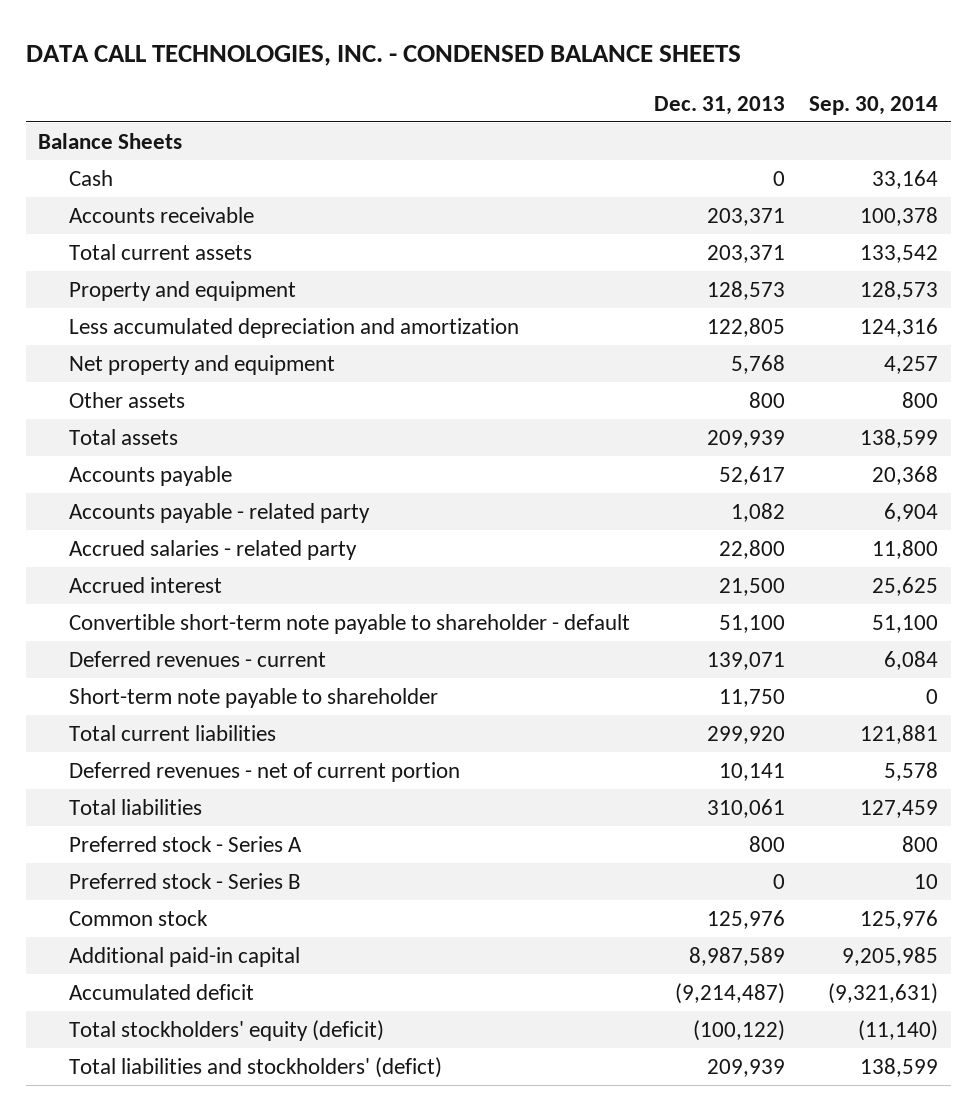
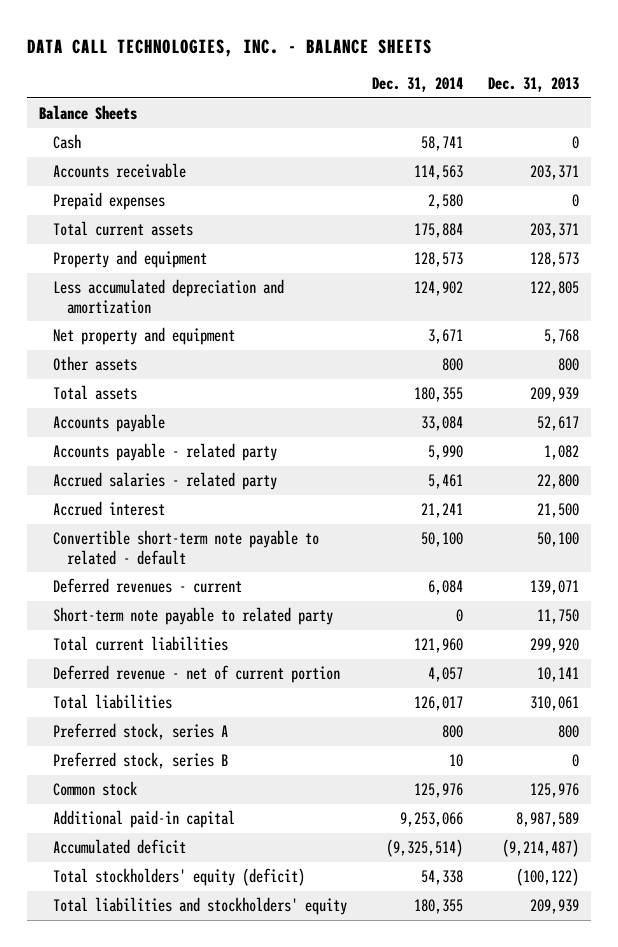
- DATA CALL TECHNOLOGIES, INC. - CONDENSED BALANCE SHEETS
+ DATA CALL TECHNOLOGIES, INC. - BALANCE SHEETS
- | Dec. 31, 2013 | Sep. 30, 2014
+ | Dec. 31, 2014 | Dec. 31, 2013
+ Prepaid expenses | 2,580 | 0
- Convertible short-term note payable to shareholder - default | 51,100 | 51,100
+ Convertible short-term note payable to related - default | 50,100 | 50,100
- Short-term note payable to shareholder | 11,750 | 0
+ Short-term note payable to related party | 0 | 11,750
- Deferred revenues - net of current portion | 10,141 | 5,578
+ Deferred revenue - net of current portion | 4,057 | 10,141
- Preferred stock - Series A | 800 | 800
- Preferred stock - Series B | 0 | 10
+ Preferred stock, series A | 800 | 800
+ Preferred stock, series B | 10 | 0
- Total liabilities and stockholders' (defict) | 209,939 | 138,599
+ Total liabilities and stockholders' equity | 180,355 | 209,939

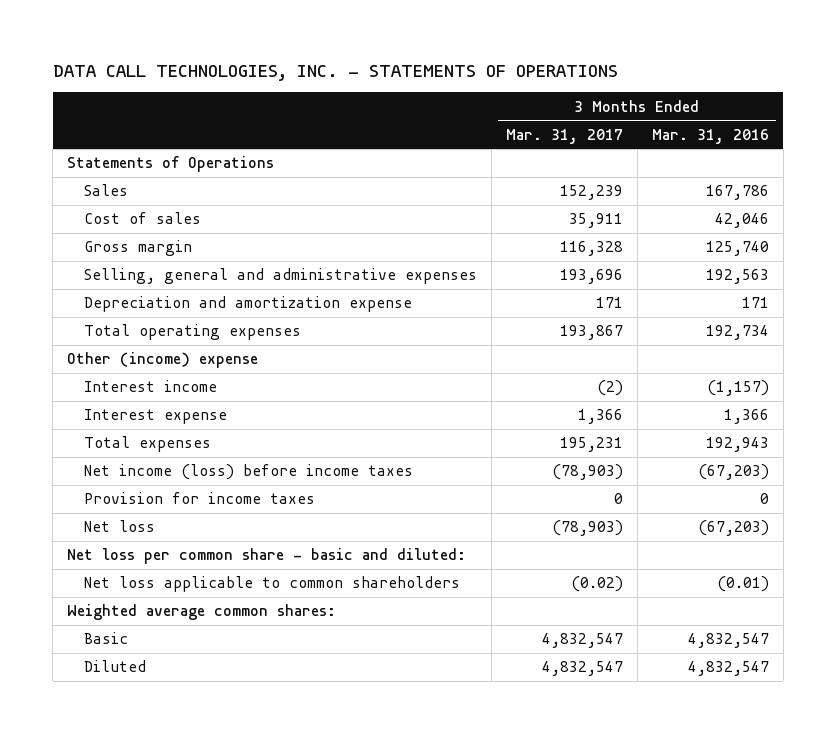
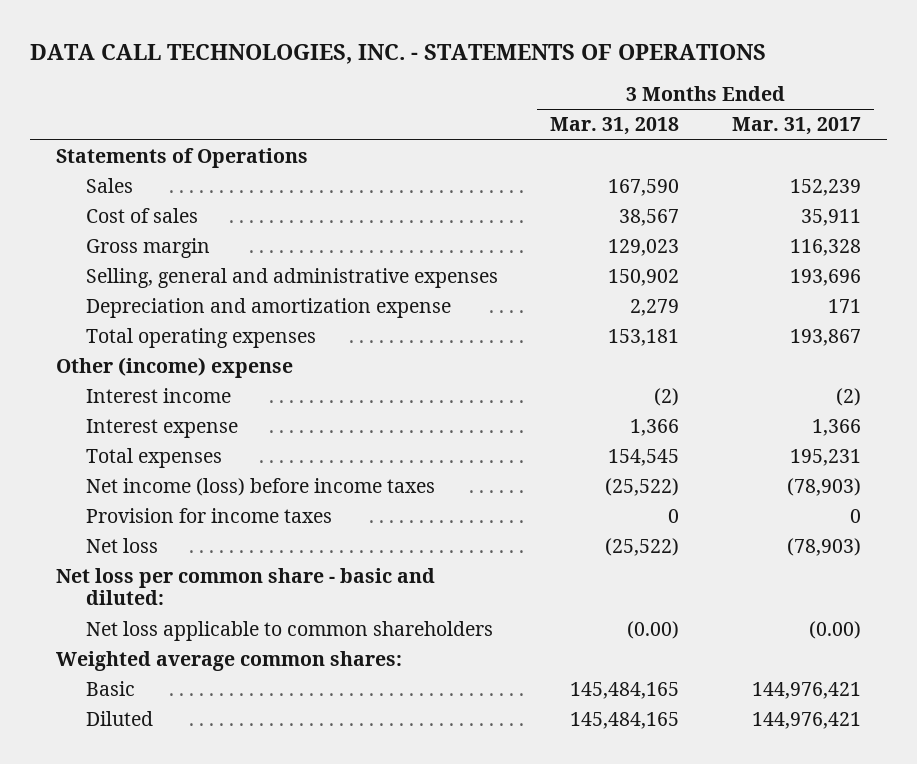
- | 3 Months Ended Mar. 31, 2017 | 3 Months Ended Mar. 31, 2016
+ | 3 Months Ended Mar. 31, 2018 | 3 Months Ended Mar. 31, 2017
- Net loss applicable to common shareholders | (0.02) | (0.01)
+ Net loss applicable to common shareholders | (0.00) | (0.00)
- Basic | 4,832,547 | 4,832,547
- Diluted | 4,832,547 | 4,832,547
+ Basic | 145,484,165 | 144,976,421
+ Diluted | 145,484,165 | 144,976,421

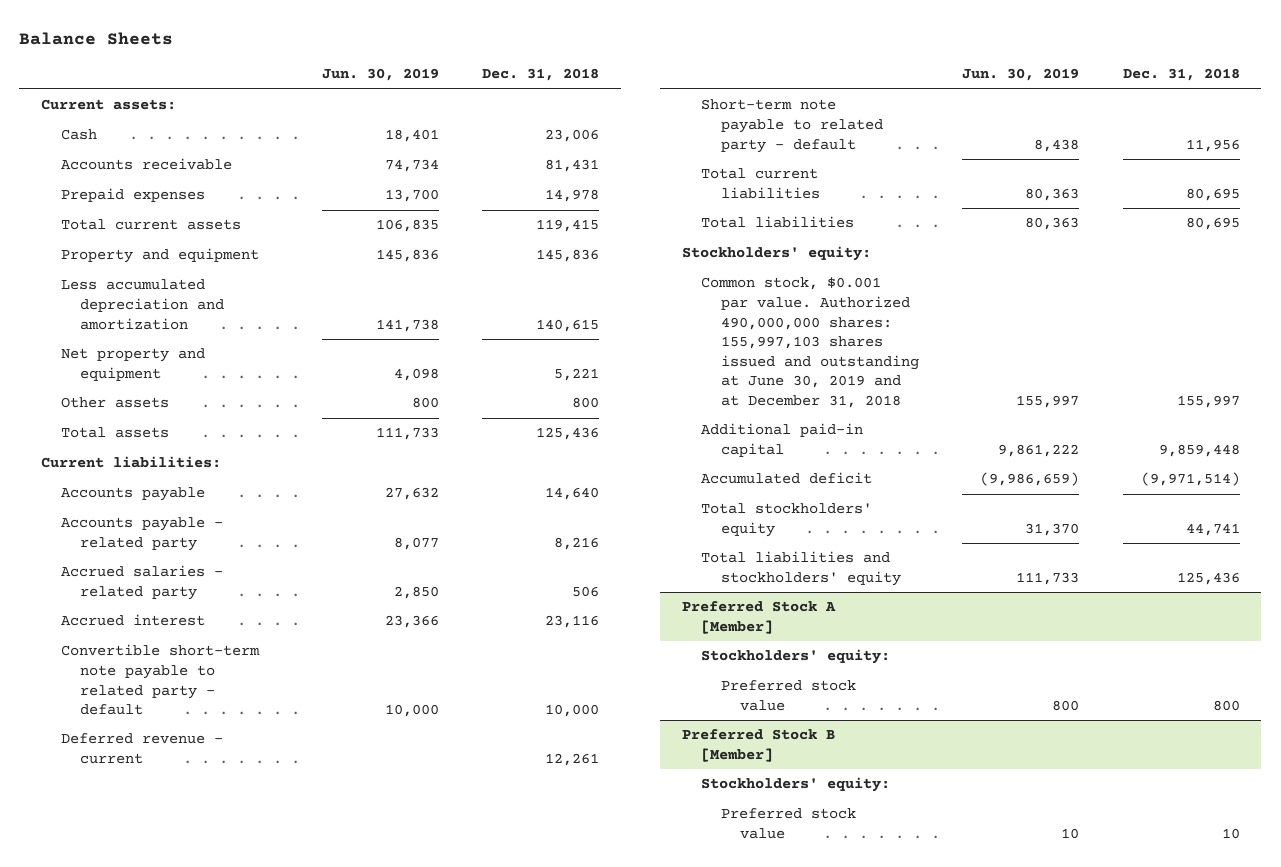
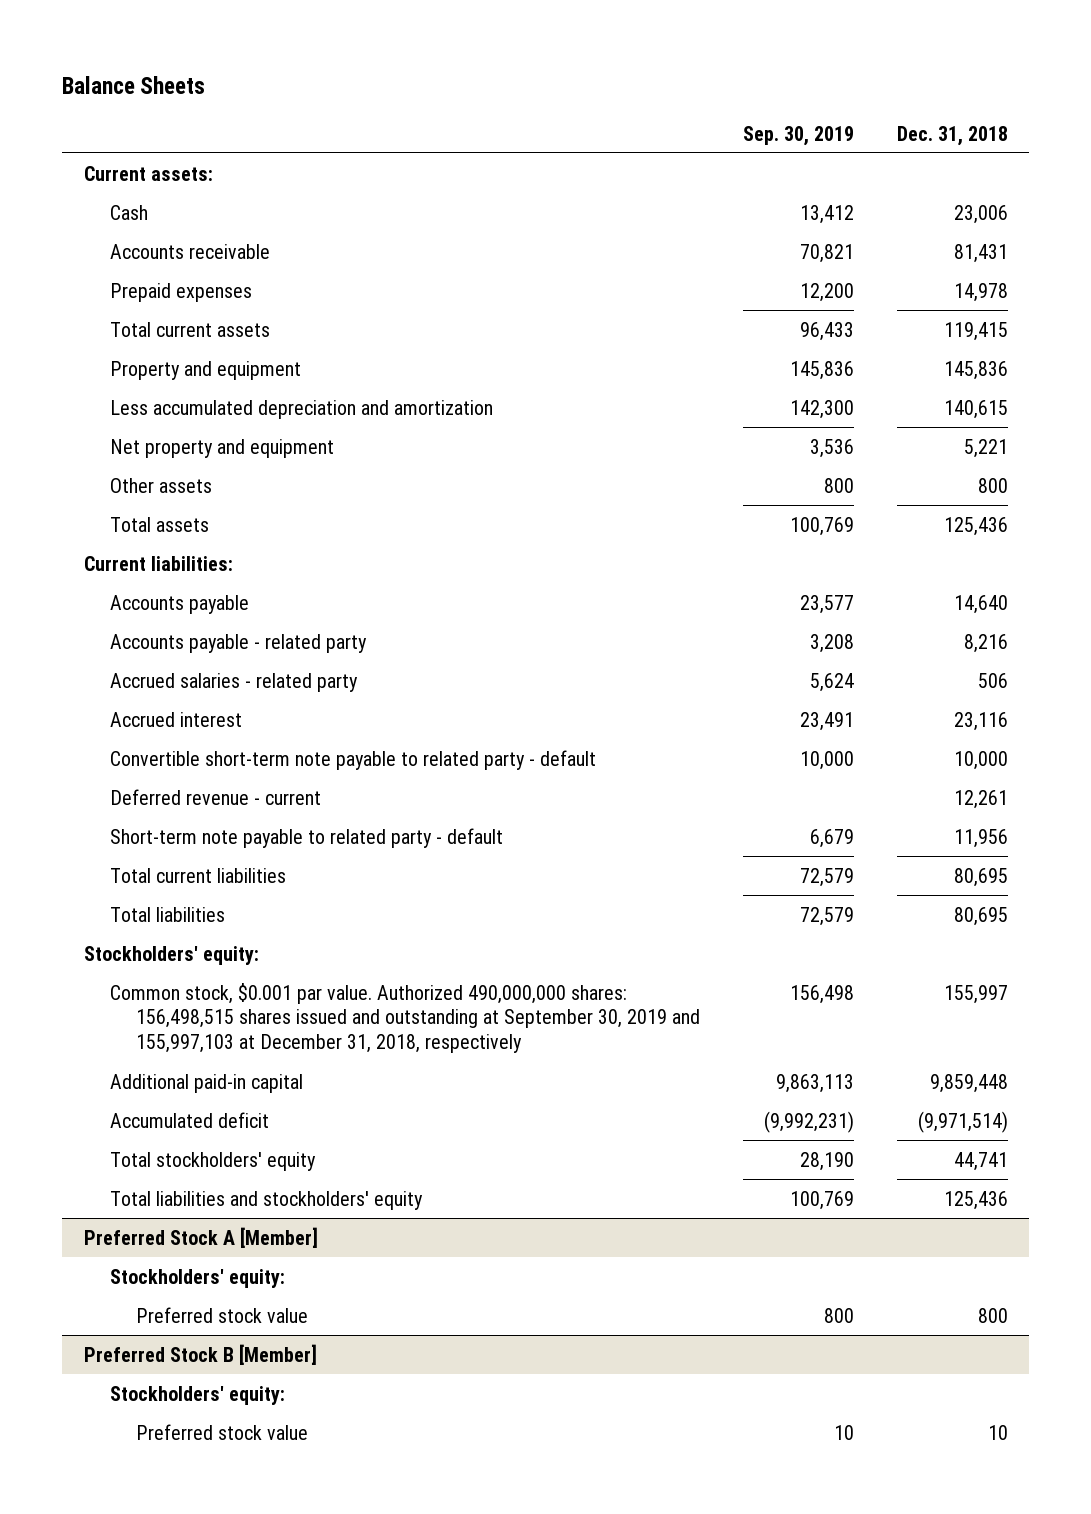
- | Jun. 30, 2019 | Dec. 31, 2018
+ | Sep. 30, 2019 | Dec. 31, 2018
- Common stock, $0.001 par value. Authorized 490,000,000 shares: 155,997,103 shares issued and outstanding at June 30, 2019 and at December 31, 2018 | 155,997 | 155,997
+ Common stock, $0.001 par value. Authorized 490,000,000 shares: 156,498,515 shares issued and outstanding at September 30, 2019 and 155,997,103 at December 31, 2018, respectively | 156,498 | 155,997

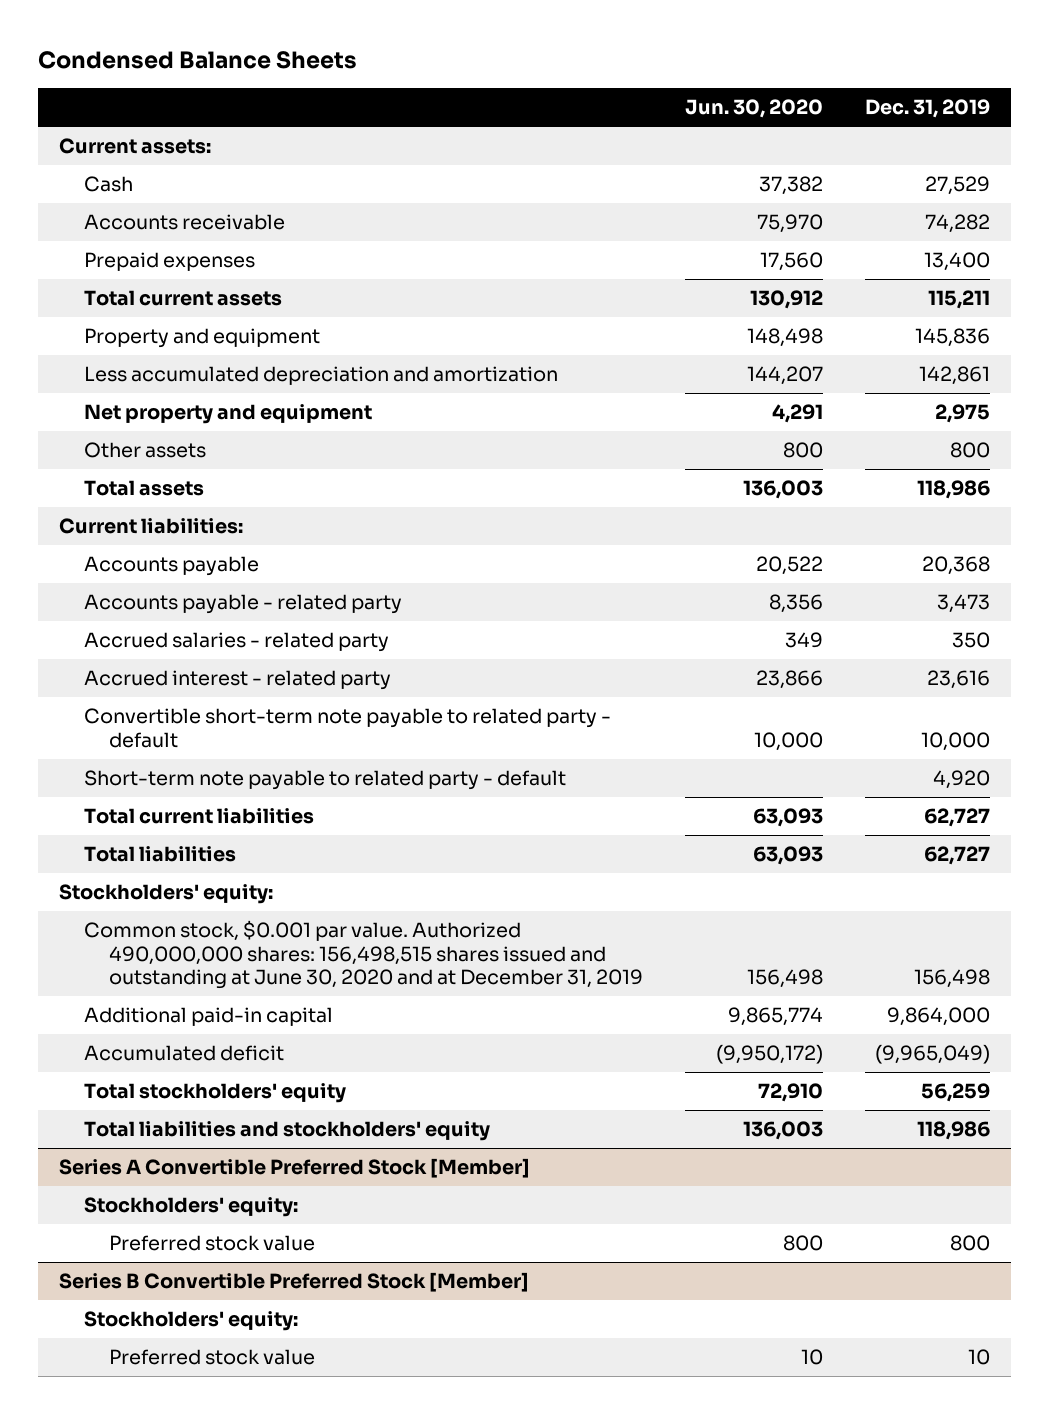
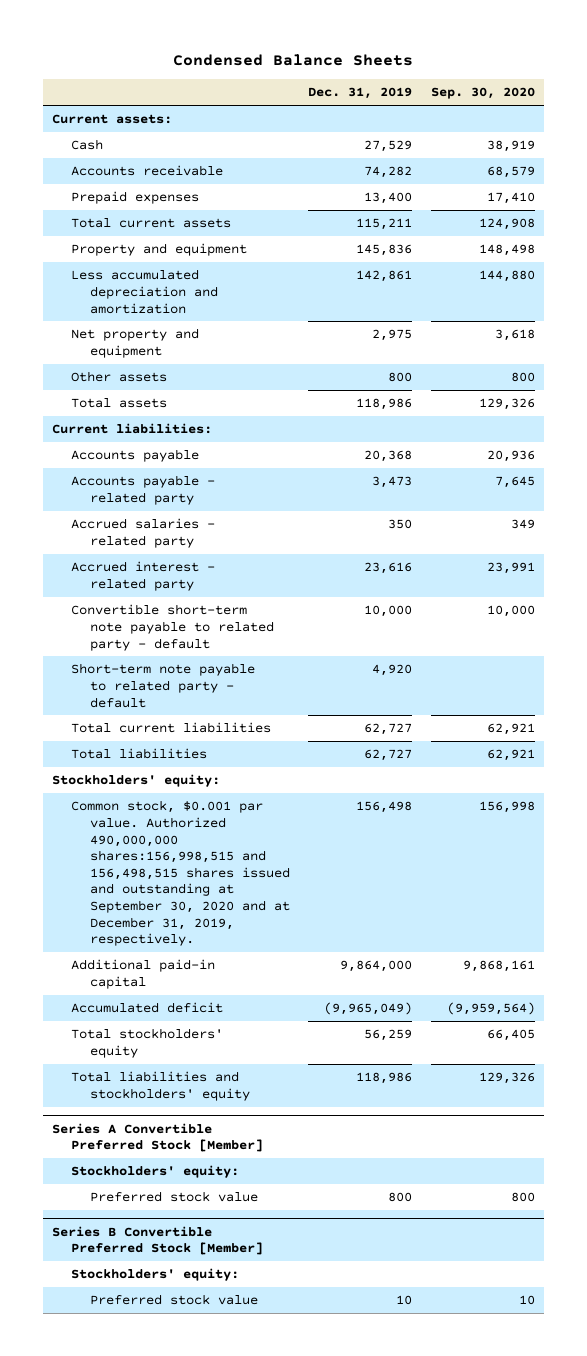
- | Jun. 30, 2020 | Dec. 31, 2019
+ | Dec. 31, 2019 | Sep. 30, 2020
- Common stock, $0.001 par value. Authorized 490,000,000 shares: 156,498,515 shares issued and outstanding at June 30, 2020 and at December 31, 2019 | 156,498 | 156,498
+ Common stock, $0.001 par value. Authorized 490,000,000 shares:156,998,515 and 156,498,515 shares issued and outstanding at September 30, 2020 and at December 31, 2019, respectively. | 156,498 | 156,998

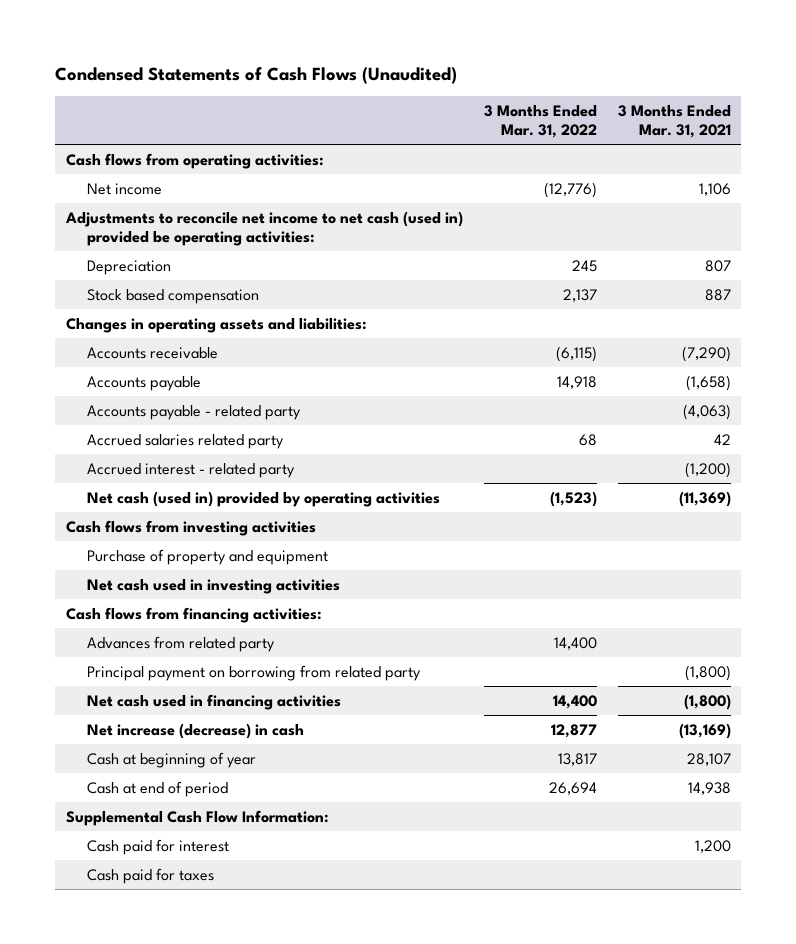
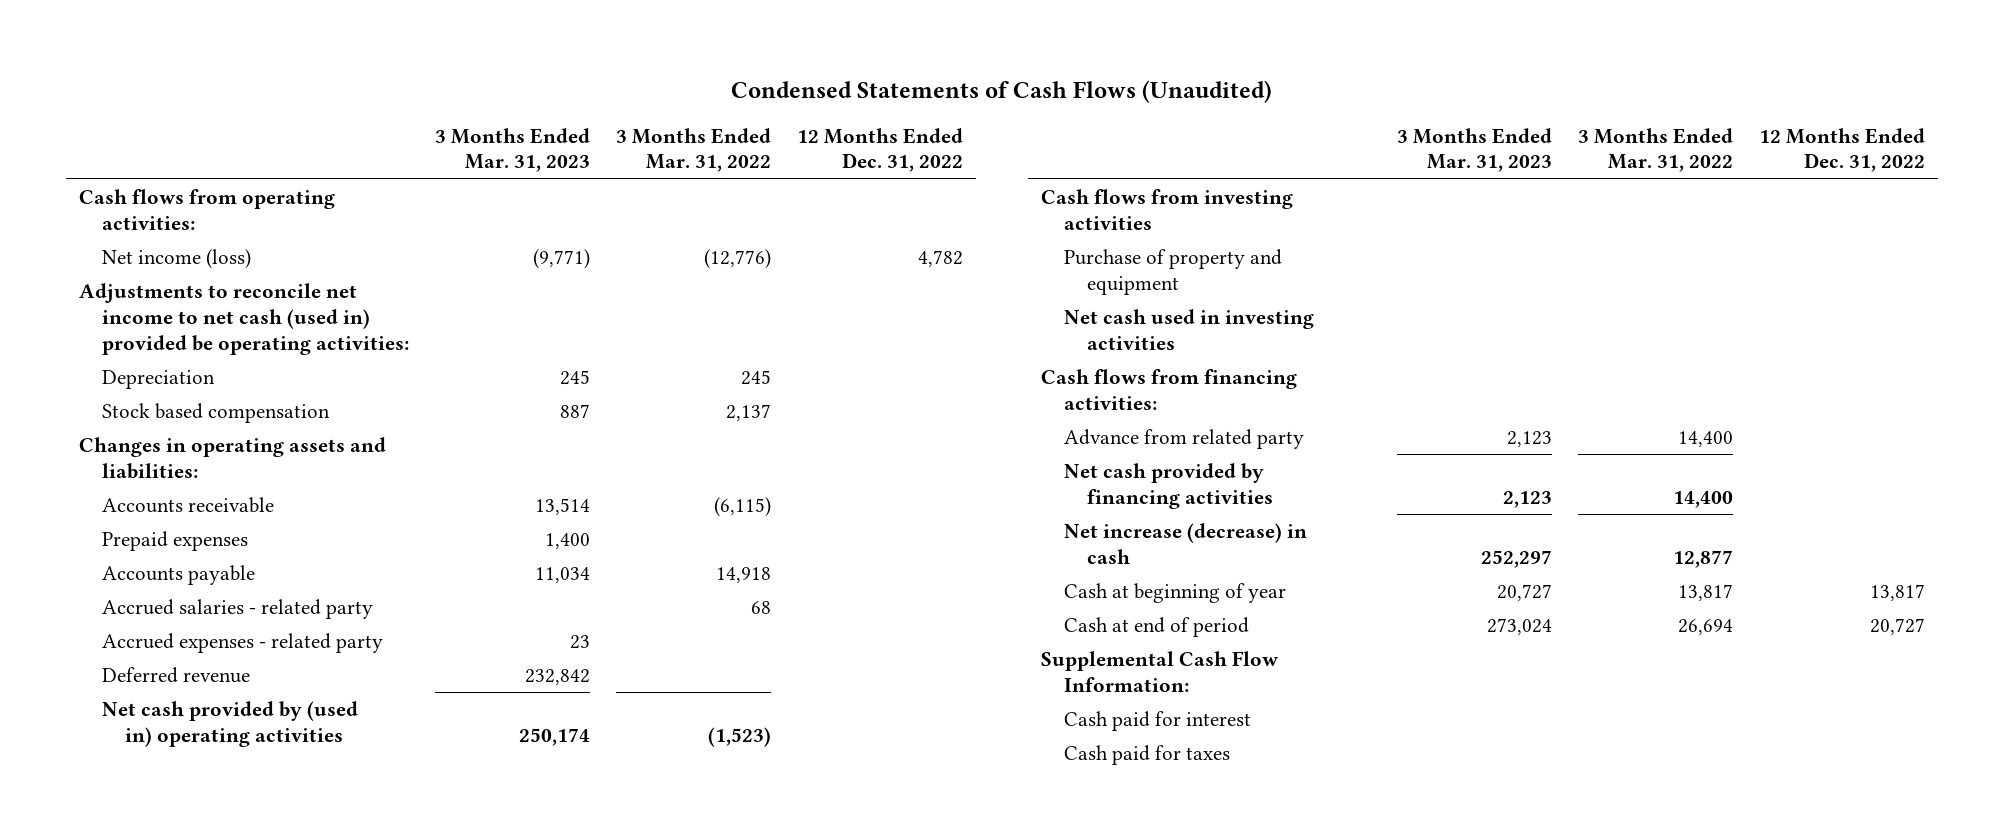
- | 3 Months Ended Mar. 31, 2022 | 3 Months Ended Mar. 31, 2021
+ | 3 Months Ended Mar. 31, 2023 | 3 Months Ended Mar. 31, 2022 | 12 Months Ended Dec. 31, 2022
- Net income | (12,776) | 1,106
+ Net income (loss) | (9,771) | (12,776) | 4,782
+ Prepaid expenses | 1,400 | |
- Accounts payable - related party | | (4,063)
- Accrued salaries related party | 68 | 42
- Accrued interest - related party | | (1,200)
- Net cash (used in) provided by operating activities | (1,523) | (11,369)
+ Accrued salaries - related party | | 68 |
+ Accrued expenses - related party | 23 | |
+ Deferred revenue | 232,842 | |
+ Net cash provided by (used in) operating activities | 250,174 | (1,523) |
- Advances from related party | 14,400 |
- Principal payment on borrowing from related party | | (1,800)
- Net cash used in financing activities | 14,400 | (1,800)
+ Advance from related party | 2,123 | 14,400 |
+ Net cash provided by financing activities | 2,123 | 14,400 |

